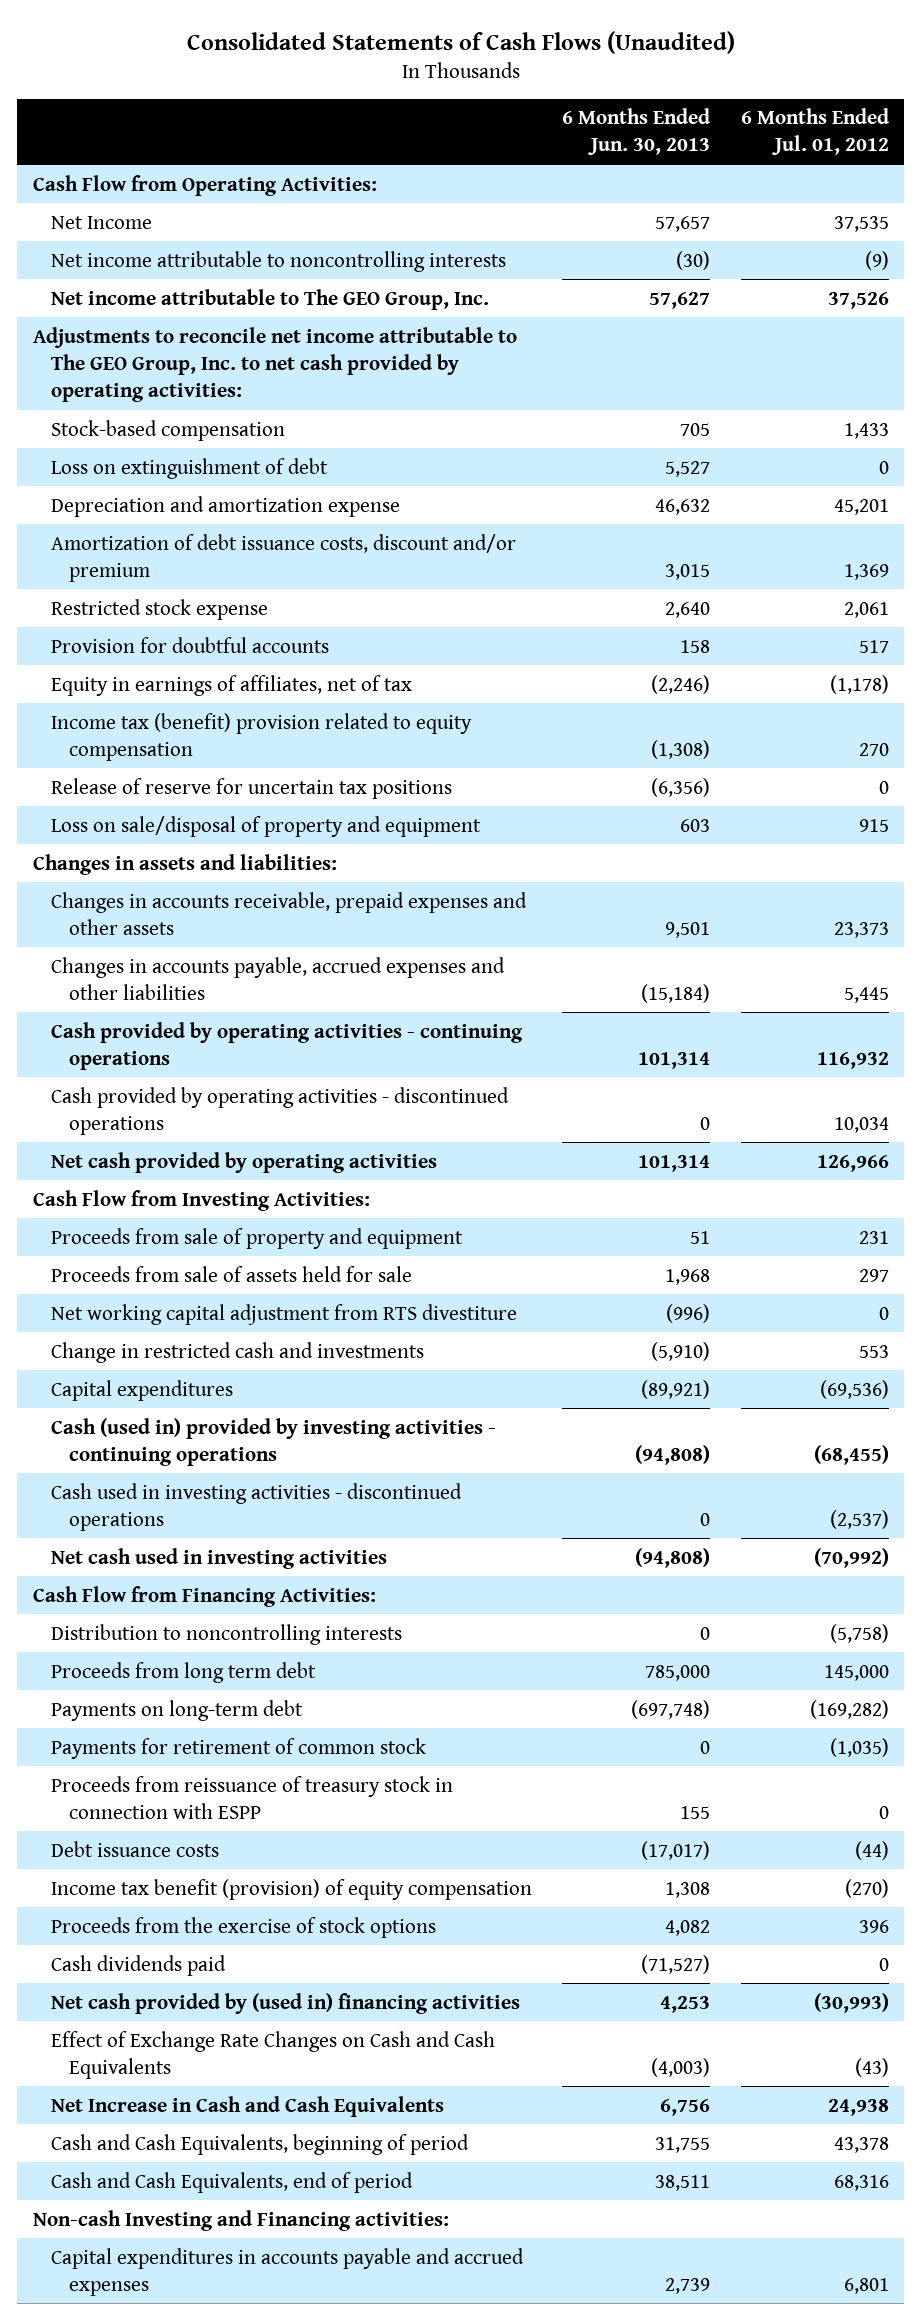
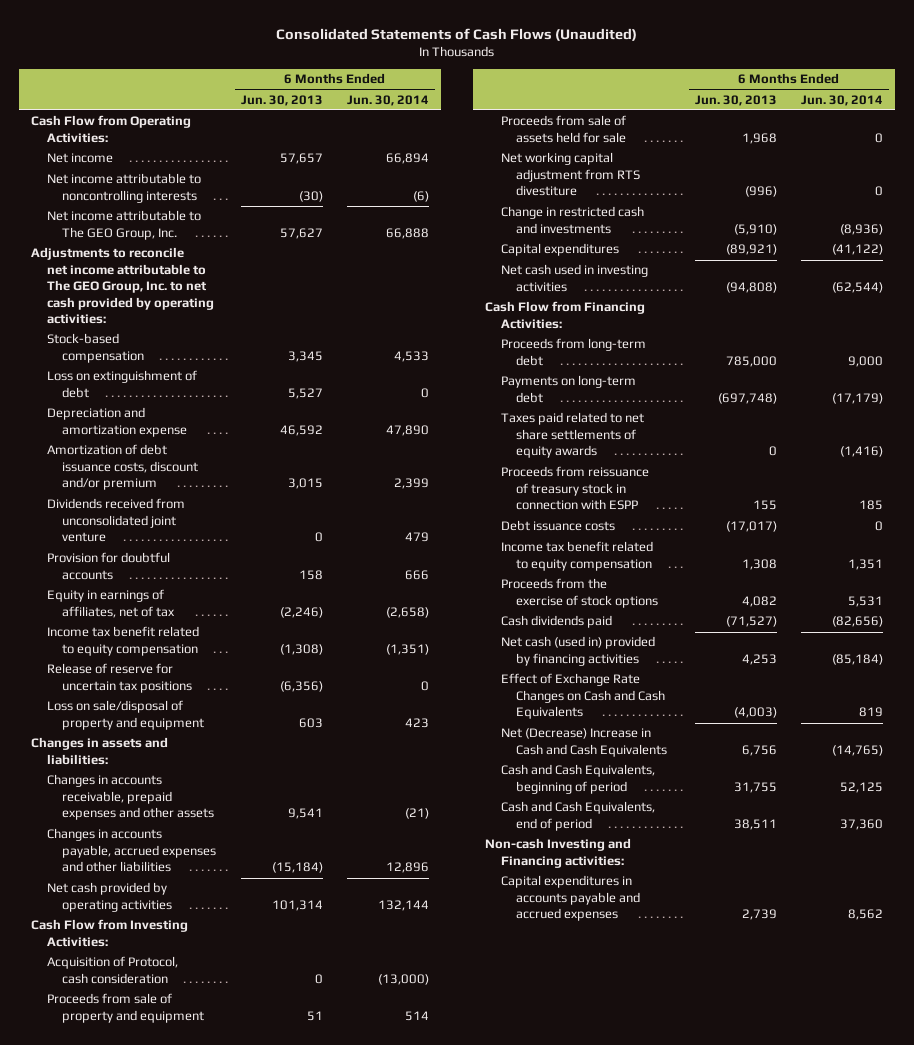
- | 6 Months Ended Jun. 30, 2013 | 6 Months Ended Jul. 01, 2012
+ | 6 Months Ended Jun. 30, 2013 | 6 Months Ended Jun. 30, 2014
- Net Income | 57,657 | 37,535
+ Net income | 57,657 | 66,894
- Stock-based compensation | 705 | 1,433
+ Stock-based compensation | 3,345 | 4,533
- Depreciation and amortization expense | 46,632 | 45,201
+ Depreciation and amortization expense | 46,592 | 47,890
- Restricted stock expense | 2,640 | 2,061
+ Dividends received from unconsolidated joint venture | 0 | 479
- Income tax (benefit) provision related to equity compensation | (1,308) | 270
+ Income tax benefit related to equity compensation | (1,308) | (1,351)
- Changes in accounts receivable, prepaid expenses and other assets | 9,501 | 23,373
+ Changes in accounts receivable, prepaid expenses and other assets | 9,541 | (21)
- Cash provided by operating activities - continuing operations | 101,314 | 116,932
- Cash provided by operating activities - discontinued operations | 0 | 10,034
+ Acquisition of Protocol, cash consideration | 0 | (13,000)
- Cash (used in) provided by investing activities - continuing operations | (94,808) | (68,455)
- Cash used in investing activities - discontinued operations | 0 | (2,537)
- Distribution to noncontrolling interests | 0 | (5,758)
- Proceeds from long term debt | 785,000 | 145,000
+ Proceeds from long-term debt | 785,000 | 9,000
- Payments for retirement of common stock | 0 | (1,035)
+ Taxes paid related to net share settlements of equity awards | 0 | (1,416)
- Income tax benefit (provision) of equity compensation | 1,308 | (270)
+ Income tax benefit related to equity compensation | 1,308 | 1,351
- Net cash provided by (used in) financing activities | 4,253 | (30,993)
+ Net cash (used in) provided by financing activities | 4,253 | (85,184)
- Net Increase in Cash and Cash Equivalents | 6,756 | 24,938
+ Net (Decrease) Increase in Cash and Cash Equivalents | 6,756 | (14,765)

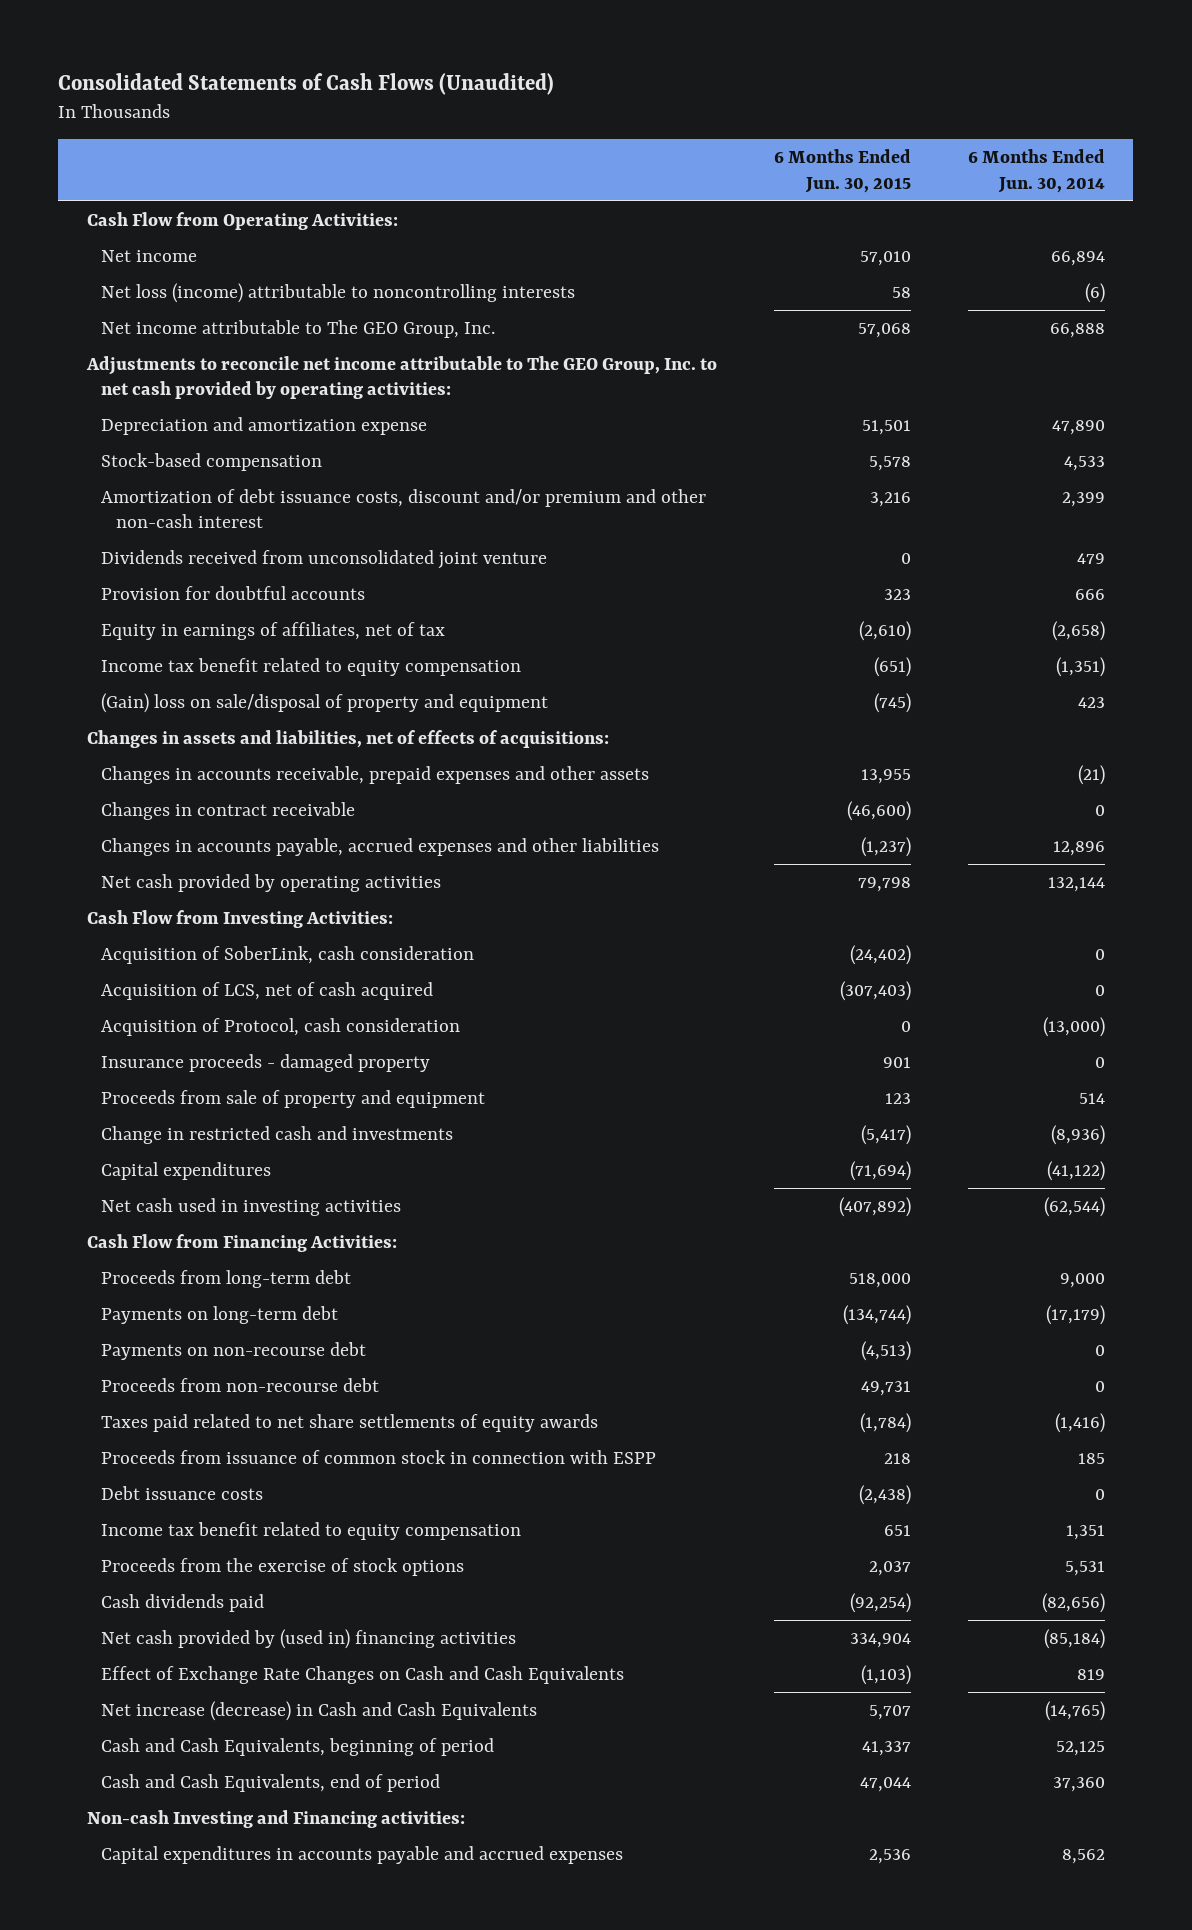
- | 6 Months Ended Jun. 30, 2013 | 6 Months Ended Jun. 30, 2014
+ | 6 Months Ended Jun. 30, 2015 | 6 Months Ended Jun. 30, 2014
- Net income attributable to noncontrolling interests | (30) | (6)
+ Net loss (income) attributable to noncontrolling interests | 58 | (6)
- Loss on extinguishment of debt | 5,527 | 0
- Amortization of debt issuance costs, discount and/or premium | 3,015 | 2,399
moved down: Stock-based compensation | 5,578 | 4,533
+ Amortization of debt issuance costs, discount and/or premium and other non-cash interest | 3,216 | 2,399
- Release of reserve for uncertain tax positions | (6,356) | 0
- Loss on sale/disposal of property and equipment | 603 | 423
- Changes in assets and liabilities:
+ (Gain) loss on sale/disposal of property and equipment | (745) | 423
+ Changes in assets and liabilities, net of effects of acquisitions:
+ Changes in contract receivable | (46,600) | 0
+ Acquisition of SoberLink, cash consideration | (24,402) | 0
+ Acquisition of LCS, net of cash acquired | (307,403) | 0
+ Insurance proceeds - damaged property | 901 | 0
- Proceeds from sale of assets held for sale | 1,968 | 0
- Net working capital adjustment from RTS divestiture | (996) | 0
+ Payments on non-recourse debt | (4,513) | 0
+ Proceeds from non-recourse debt | 49,731 | 0
- Proceeds from reissuance of treasury stock in connection with ESPP | 155 | 185
+ Proceeds from issuance of common stock in connection with ESPP | 218 | 185
- Net cash (used in) provided by financing activities | 4,253 | (85,184)
+ Net cash provided by (used in) financing activities | 334,904 | (85,184)
- Net (Decrease) Increase in Cash and Cash Equivalents | 6,756 | (14,765)
+ Net increase (decrease) in Cash and Cash Equivalents | 5,707 | (14,765)

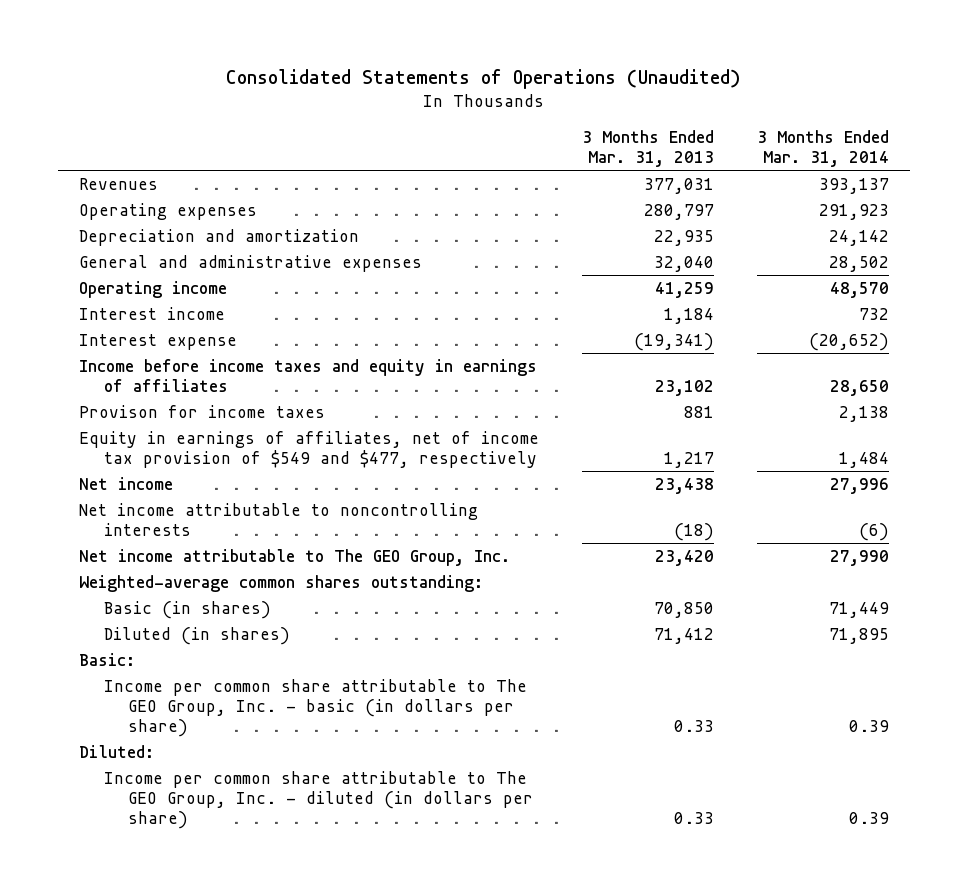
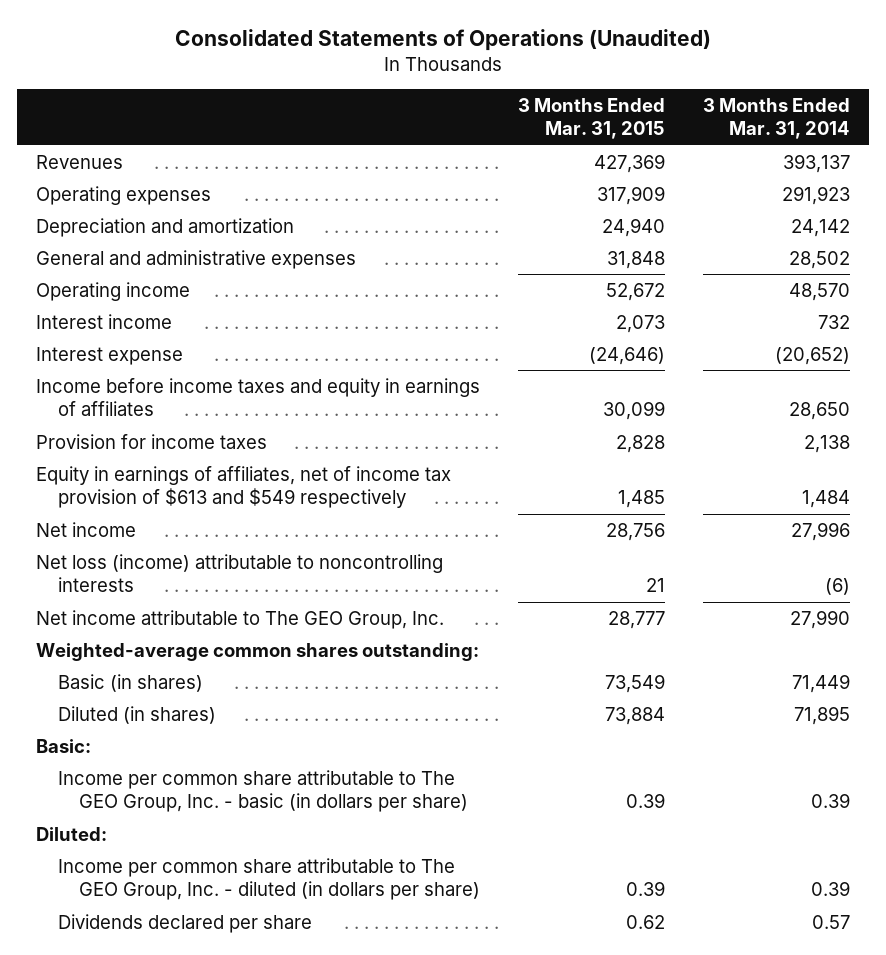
- | 3 Months Ended Mar. 31, 2013 | 3 Months Ended Mar. 31, 2014
+ | 3 Months Ended Mar. 31, 2015 | 3 Months Ended Mar. 31, 2014
- Provison for income taxes | 881 | 2,138
- Equity in earnings of affiliates, net of income tax provision of $549 and $477, respectively | 1,217 | 1,484
+ Provision for income taxes | 2,828 | 2,138
+ Equity in earnings of affiliates, net of income tax provision of $613 and $549 respectively | 1,485 | 1,484
- Net income attributable to noncontrolling interests | (18) | (6)
+ Net loss (income) attributable to noncontrolling interests | 21 | (6)
+ Dividends declared per share | 0.62 | 0.57

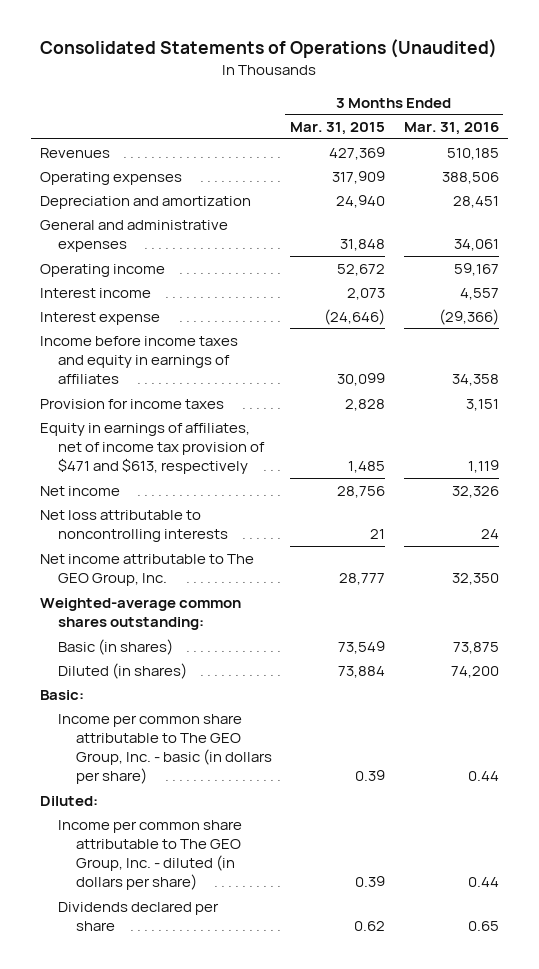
- | 3 Months Ended Mar. 31, 2015 | 3 Months Ended Mar. 31, 2014
+ | 3 Months Ended Mar. 31, 2015 | 3 Months Ended Mar. 31, 2016
- Equity in earnings of affiliates, net of income tax provision of $613 and $549 respectively | 1,485 | 1,484
+ Equity in earnings of affiliates, net of income tax provision of $471 and $613, respectively | 1,485 | 1,119
- Net loss (income) attributable to noncontrolling interests | 21 | (6)
+ Net loss attributable to noncontrolling interests | 21 | 24

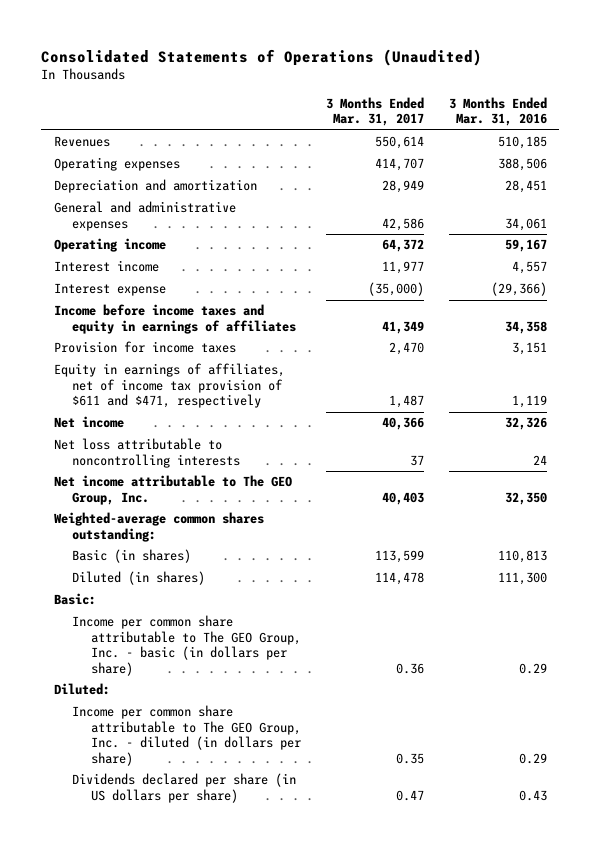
- | 3 Months Ended Mar. 31, 2015 | 3 Months Ended Mar. 31, 2016
+ | 3 Months Ended Mar. 31, 2017 | 3 Months Ended Mar. 31, 2016
- Equity in earnings of affiliates, net of income tax provision of $471 and $613, respectively | 1,485 | 1,119
+ Equity in earnings of affiliates, net of income tax provision of $611 and $471, respectively | 1,487 | 1,119
- Basic (in shares) | 73,549 | 73,875
- Diluted (in shares) | 73,884 | 74,200
+ Basic (in shares) | 113,599 | 110,813
+ Diluted (in shares) | 114,478 | 111,300
- Income per common share attributable to The GEO Group, Inc. - basic (in dollars per share) | 0.39 | 0.44
+ Income per common share attributable to The GEO Group, Inc. - basic (in dollars per share) | 0.36 | 0.29
- Income per common share attributable to The GEO Group, Inc. - diluted (in dollars per share) | 0.39 | 0.44
- Dividends declared per share | 0.62 | 0.65
+ Income per common share attributable to The GEO Group, Inc. - diluted (in dollars per share) | 0.35 | 0.29
+ Dividends declared per share (in US dollars per share) | 0.47 | 0.43

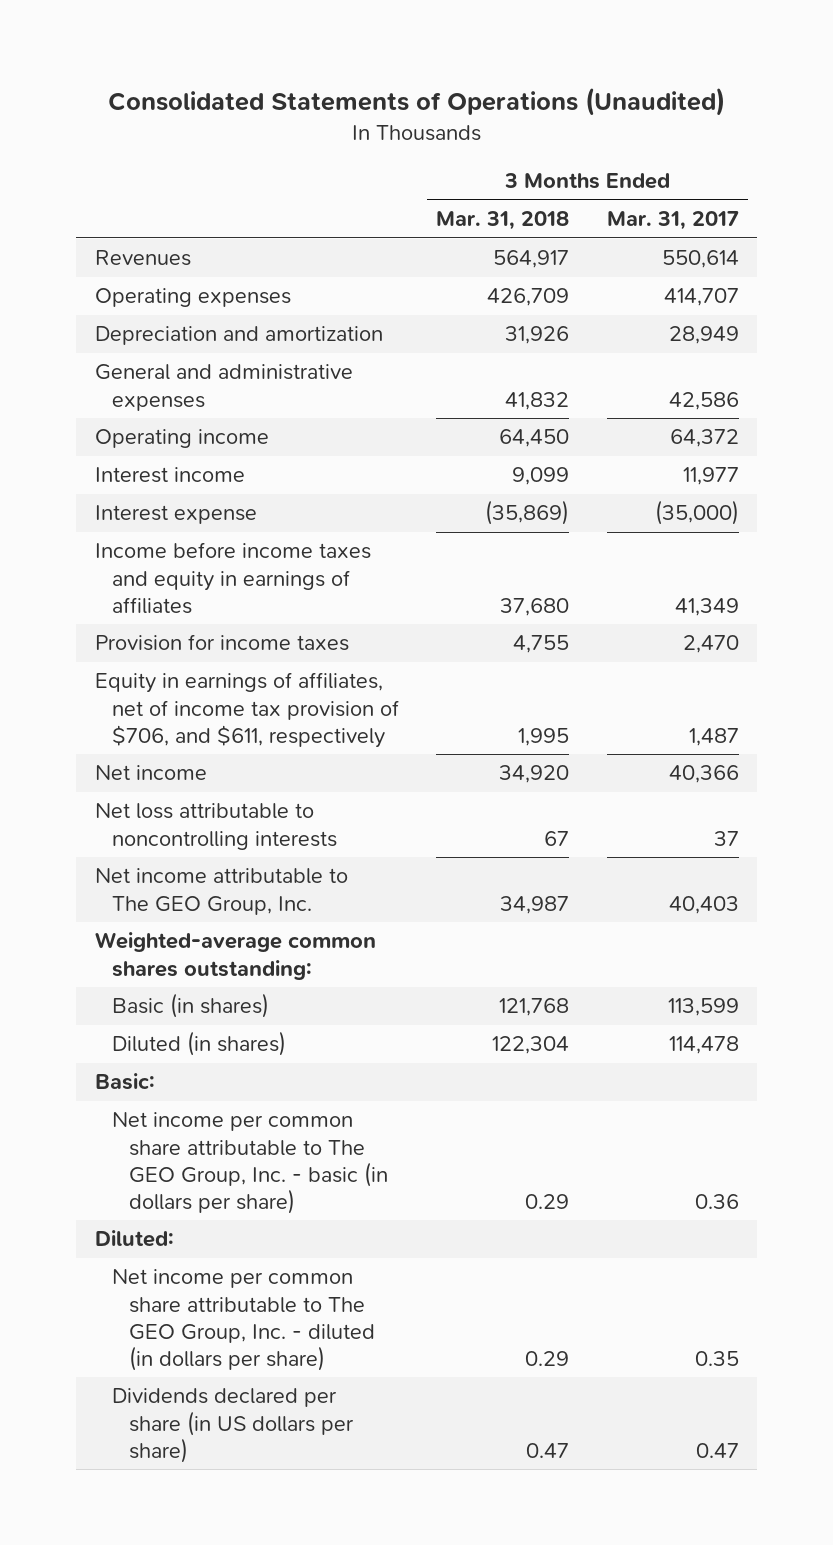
- | 3 Months Ended Mar. 31, 2017 | 3 Months Ended Mar. 31, 2016
+ | 3 Months Ended Mar. 31, 2018 | 3 Months Ended Mar. 31, 2017
- Equity in earnings of affiliates, net of income tax provision of $611 and $471, respectively | 1,487 | 1,119
+ Equity in earnings of affiliates, net of income tax provision of $706, and $611, respectively | 1,995 | 1,487
- Income per common share attributable to The GEO Group, Inc. - basic (in dollars per share) | 0.36 | 0.29
+ Net income per common share attributable to The GEO Group, Inc. - basic (in dollars per share) | 0.29 | 0.36
- Income per common share attributable to The GEO Group, Inc. - diluted (in dollars per share) | 0.35 | 0.29
+ Net income per common share attributable to The GEO Group, Inc. - diluted (in dollars per share) | 0.29 | 0.35

